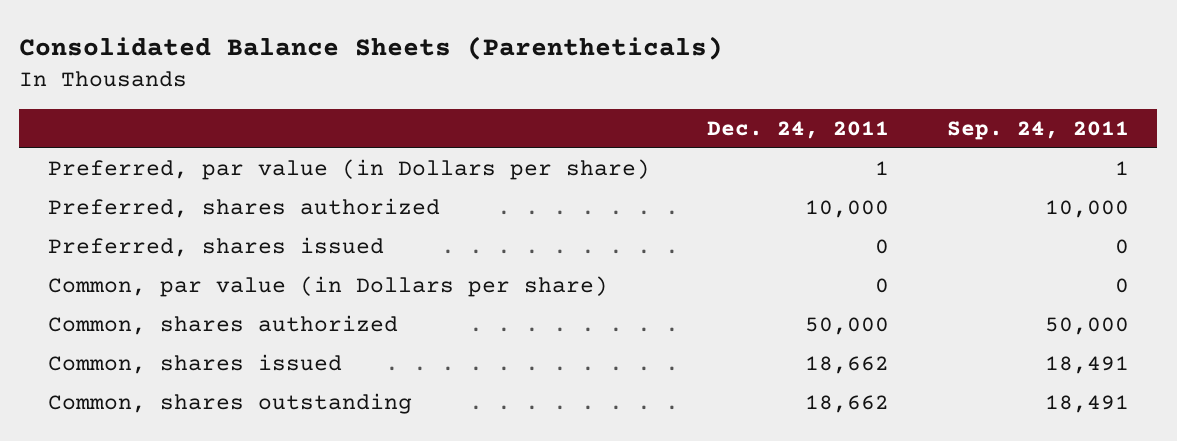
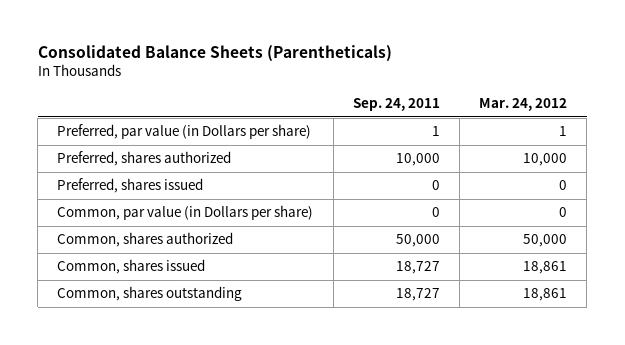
- | Dec. 24, 2011 | Sep. 24, 2011
+ | Sep. 24, 2011 | Mar. 24, 2012
- Common, shares issued | 18,662 | 18,491
- Common, shares outstanding | 18,662 | 18,491
+ Common, shares issued | 18,727 | 18,861
+ Common, shares outstanding | 18,727 | 18,861

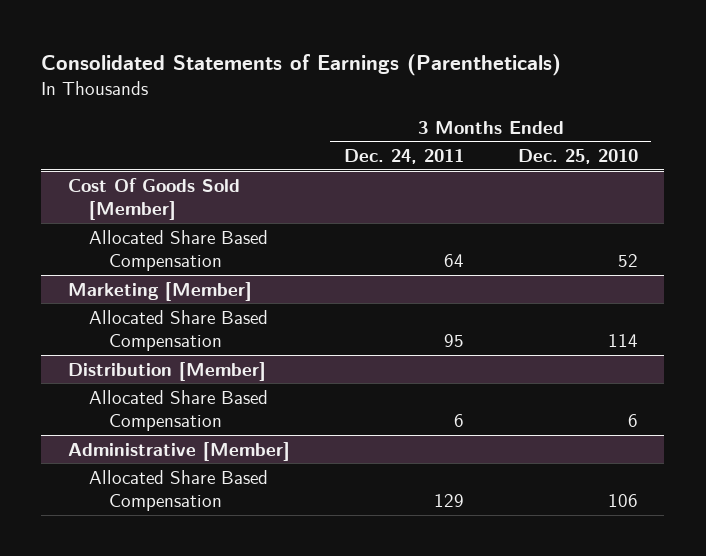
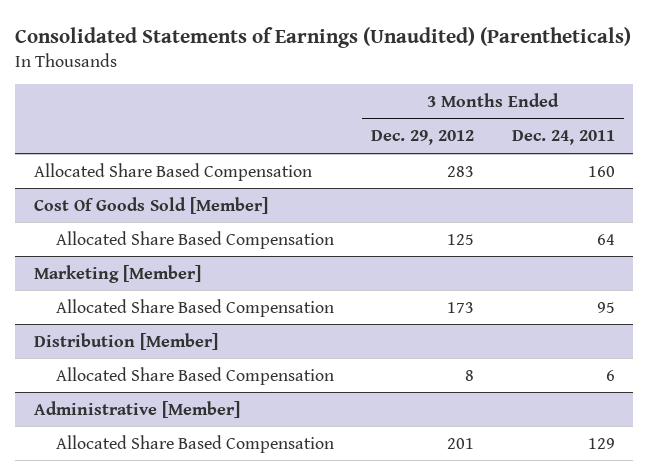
- Consolidated Statements of Earnings (Parentheticals)
+ Consolidated Statements of Earnings (Unaudited) (Parentheticals)
- | 3 Months Ended Dec. 24, 2011 | 3 Months Ended Dec. 25, 2010
+ | 3 Months Ended Dec. 29, 2012 | 3 Months Ended Dec. 24, 2011
+ Allocated Share Based Compensation | 283 | 160

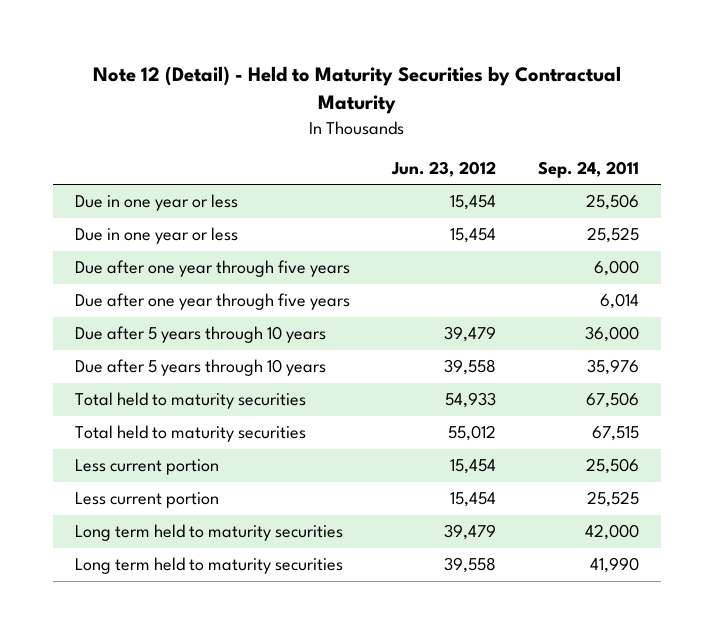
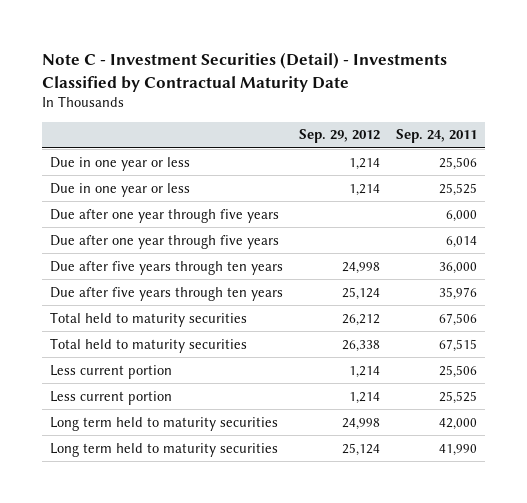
- Note 12 (Detail) - Held to Maturity Securities by Contractual Maturity
+ Note C - Investment Securities (Detail) - Investments Classified by Contractual Maturity Date
- | Jun. 23, 2012 | Sep. 24, 2011
+ | Sep. 29, 2012 | Sep. 24, 2011
- Due after 5 years through 10 years | 39,479 | 36,000
- Due after 5 years through 10 years | 39,558 | 35,976
+ Due after five years through ten years | 24,998 | 36,000
+ Due after five years through ten years | 25,124 | 35,976

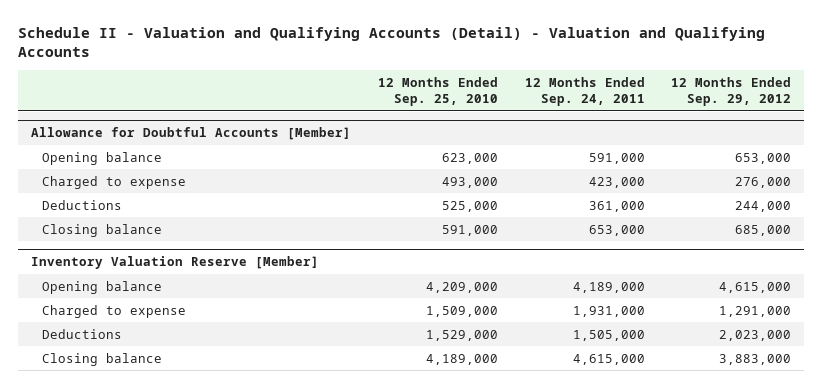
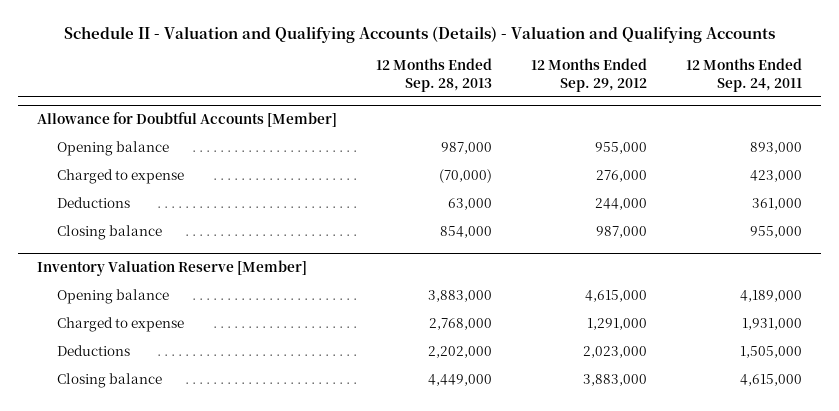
- Schedule II - Valuation and Qualifying Accounts (Detail) - Valuation and Qualifying Accounts
+ Schedule II - Valuation and Qualifying Accounts (Details) - Valuation and Qualifying Accounts
- | 12 Months Ended Sep. 25, 2010 | 12 Months Ended Sep. 24, 2011 | 12 Months Ended Sep. 29, 2012
+ | 12 Months Ended Sep. 28, 2013 | 12 Months Ended Sep. 29, 2012 | 12 Months Ended Sep. 24, 2011
@ Allowance for Doubtful Accounts [Member]
- Opening balance | 623,000 | 591,000 | 653,000
+ Opening balance | 987,000 | 955,000 | 893,000
- Closing balance | 591,000 | 653,000 | 685,000
+ Closing balance | 854,000 | 987,000 | 955,000

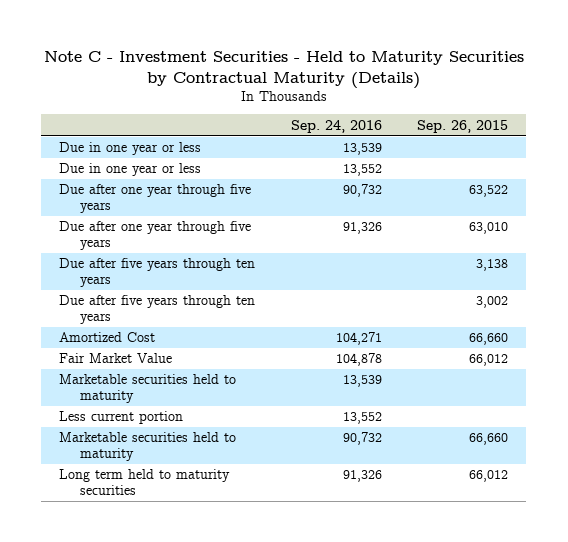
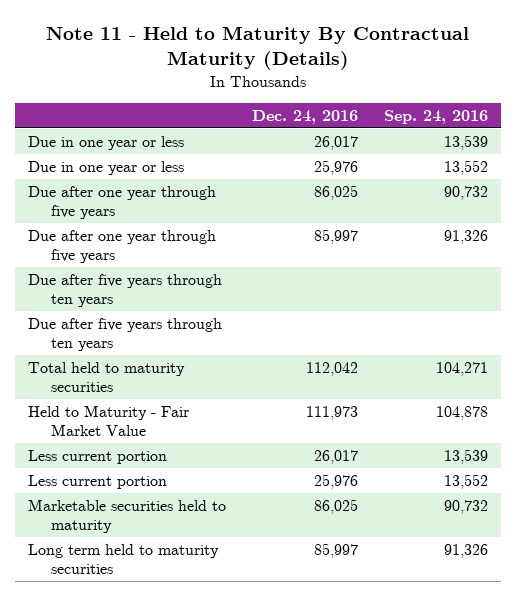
- Note C - Investment Securities - Held to Maturity Securities by Contractual Maturity (Details)
+ Note 11 - Held to Maturity By Contractual Maturity (Details)
- | Sep. 24, 2016 | Sep. 26, 2015
+ | Dec. 24, 2016 | Sep. 24, 2016
- Amortized Cost | 104,271 | 66,660
- Fair Market Value | 104,878 | 66,012
- Marketable securities held to maturity | 13,539 |
+ Total held to maturity securities | 112,042 | 104,271
+ Held to Maturity - Fair Market Value | 111,973 | 104,878
+ Less current portion | 26,017 | 13,539

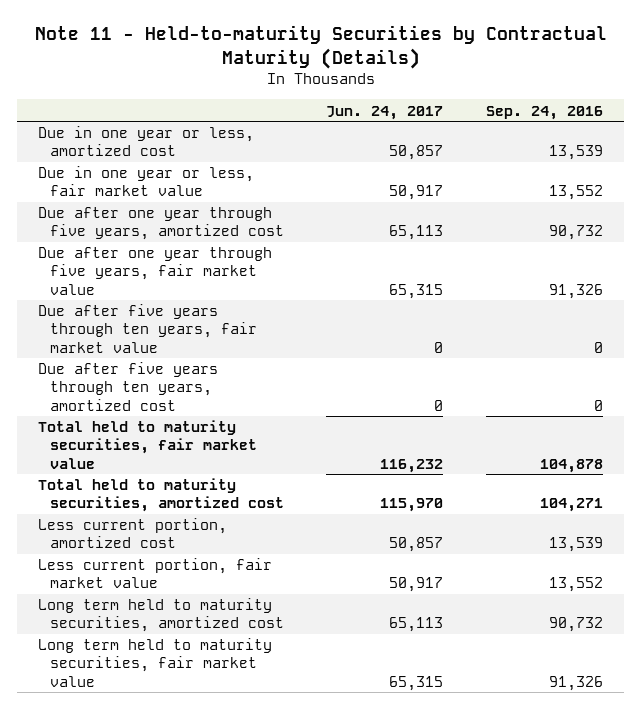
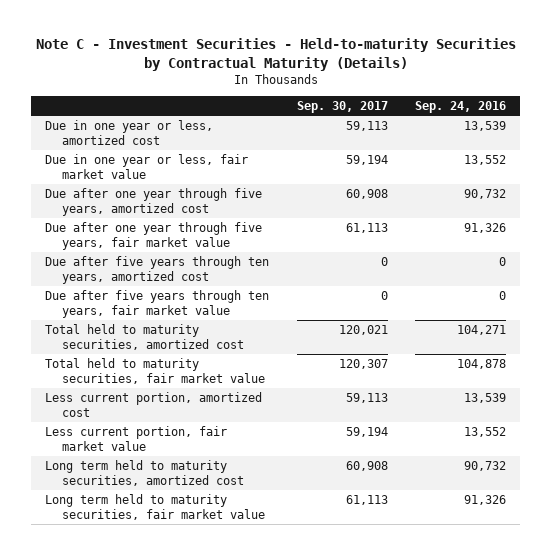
- Note 11 - Held-to-maturity Securities by Contractual Maturity (Details)
+ Note C - Investment Securities - Held-to-maturity Securities by Contractual Maturity (Details)
- | Jun. 24, 2017 | Sep. 24, 2016
+ | Sep. 30, 2017 | Sep. 24, 2016
moved down: Due after five years through ten years, fair market value | 0 | 0
moved down: Total held to maturity securities, fair market value | 120,307 | 104,878

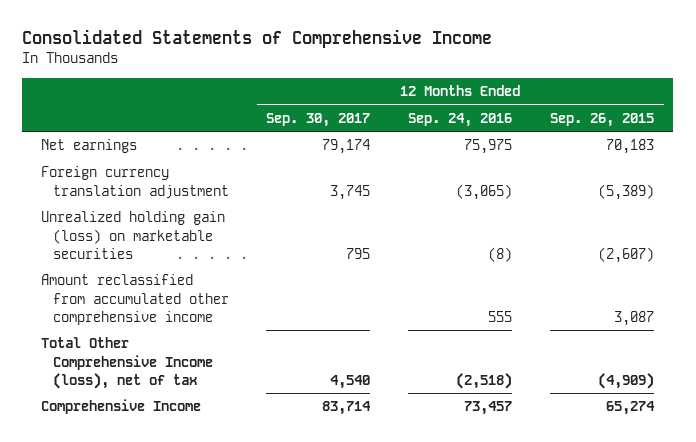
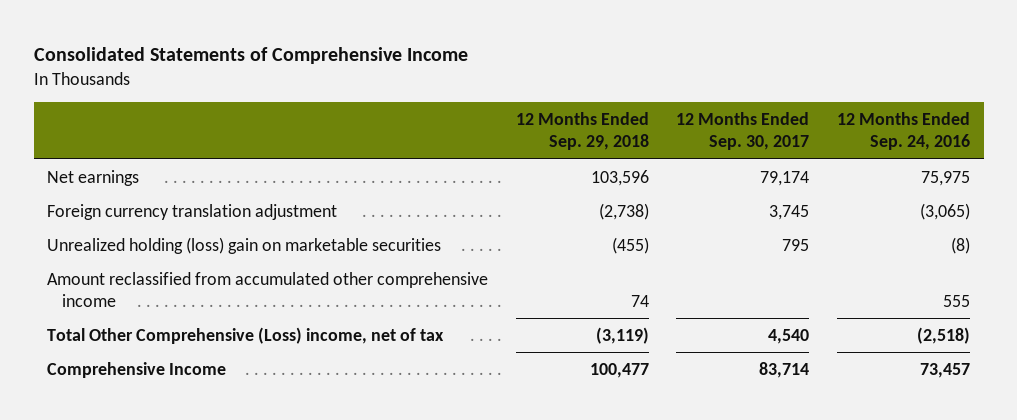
- | 12 Months Ended Sep. 30, 2017 | 12 Months Ended Sep. 24, 2016 | 12 Months Ended Sep. 26, 2015
+ | 12 Months Ended Sep. 29, 2018 | 12 Months Ended Sep. 30, 2017 | 12 Months Ended Sep. 24, 2016
- Unrealized holding gain (loss) on marketable securities | 795 | (8) | (2,607)
+ Unrealized holding (loss) gain on marketable securities | (455) | 795 | (8)
- Total Other Comprehensive Income (loss), net of tax | 4,540 | (2,518) | (4,909)
+ Total Other Comprehensive (Loss) income, net of tax | (3,119) | 4,540 | (2,518)

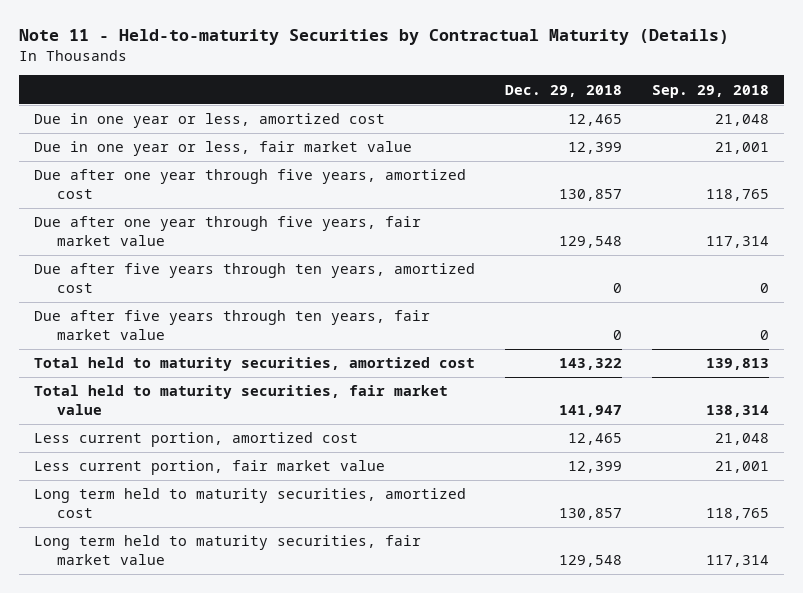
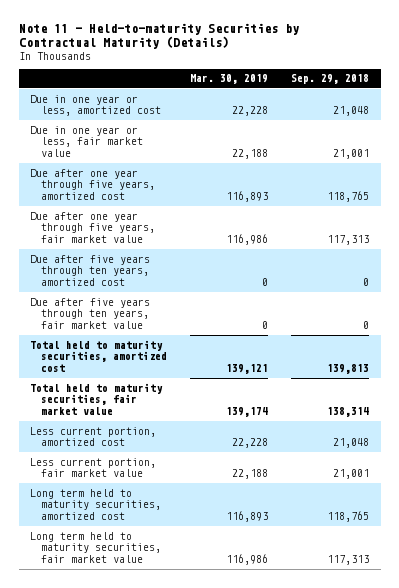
- | Dec. 29, 2018 | Sep. 29, 2018
+ | Mar. 30, 2019 | Sep. 29, 2018
- Due after one year through five years, fair market value | 129,548 | 117,314
+ Due after one year through five years, fair market value | 116,986 | 117,313
- Long term held to maturity securities, fair market value | 129,548 | 117,314
+ Long term held to maturity securities, fair market value | 116,986 | 117,313

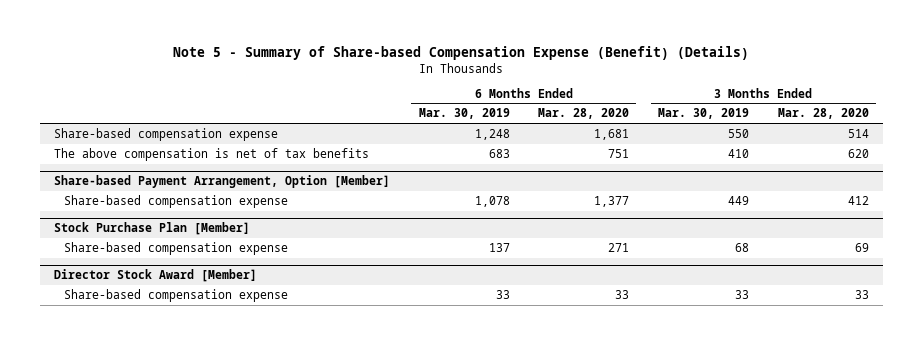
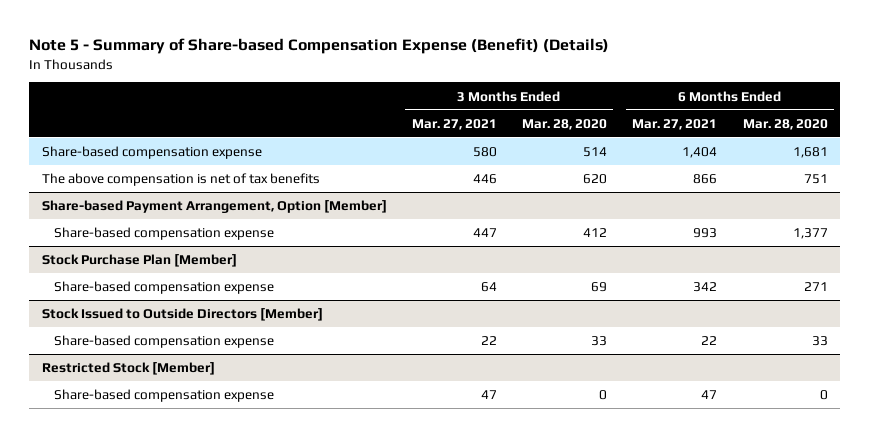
- | 6 Months Ended Mar. 30, 2019 | 6 Months Ended Mar. 28, 2020 | 3 Months Ended Mar. 30, 2019 | 3 Months Ended Mar. 28, 2020
+ | 3 Months Ended Mar. 27, 2021 | 3 Months Ended Mar. 28, 2020 | 6 Months Ended Mar. 27, 2021 | 6 Months Ended Mar. 28, 2020
- Director Stock Award [Member]
+ Stock Issued to Outside Directors [Member]
+ Restricted Stock [Member]
+ Share-based compensation expense | 47 | 0 | 47 | 0

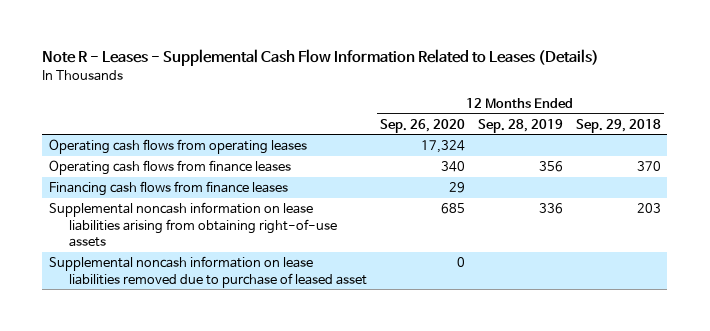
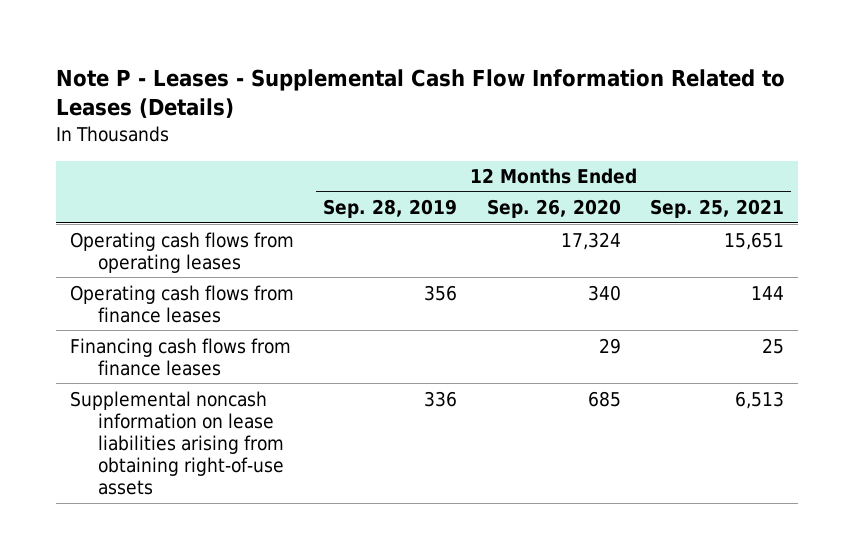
- Note R - Leases - Supplemental Cash Flow Information Related to Leases (Details)
+ Note P - Leases - Supplemental Cash Flow Information Related to Leases (Details)
- | 12 Months Ended Sep. 26, 2020 | 12 Months Ended Sep. 28, 2019 | 12 Months Ended Sep. 29, 2018
+ | 12 Months Ended Sep. 28, 2019 | 12 Months Ended Sep. 26, 2020 | 12 Months Ended Sep. 25, 2021
- Supplemental noncash information on lease liabilities removed due to purchase of leased asset | 0 | |

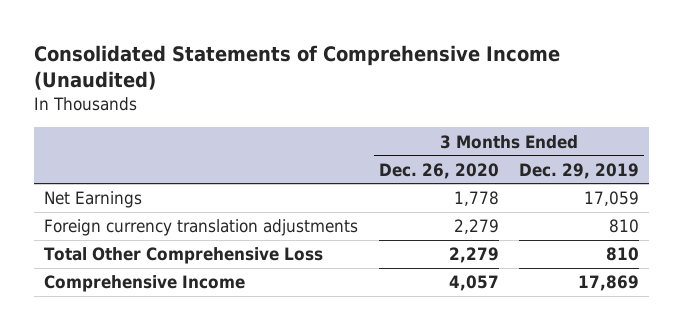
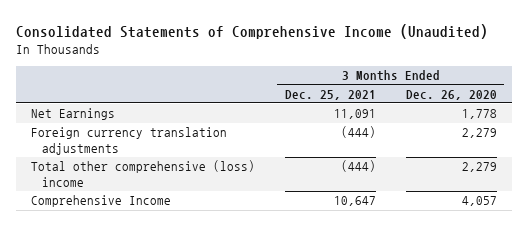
- | 3 Months Ended Dec. 26, 2020 | 3 Months Ended Dec. 29, 2019
+ | 3 Months Ended Dec. 25, 2021 | 3 Months Ended Dec. 26, 2020
- Total Other Comprehensive Loss | 2,279 | 810
+ Total other comprehensive (loss) income | (444) | 2,279

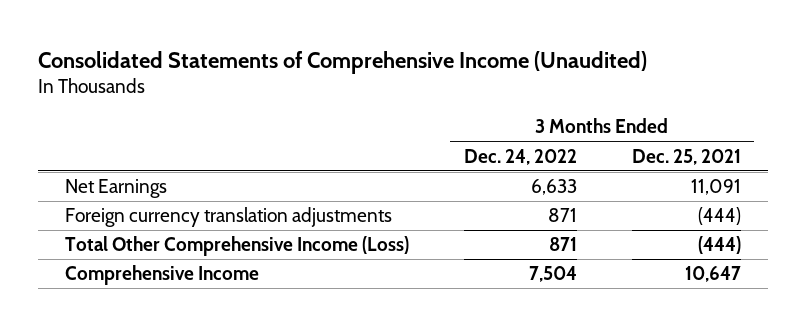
- | 3 Months Ended Dec. 25, 2021 | 3 Months Ended Dec. 26, 2020
+ | 3 Months Ended Dec. 24, 2022 | 3 Months Ended Dec. 25, 2021
- Total other comprehensive (loss) income | (444) | 2,279
+ Total Other Comprehensive Income (Loss) | 871 | (444)

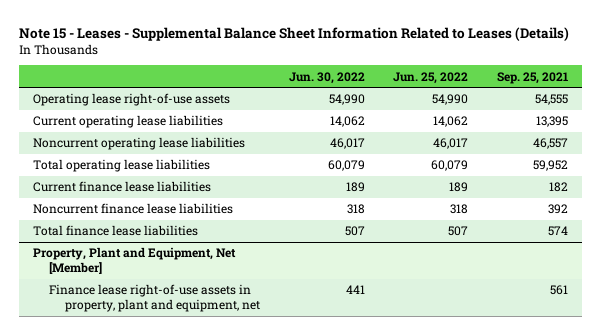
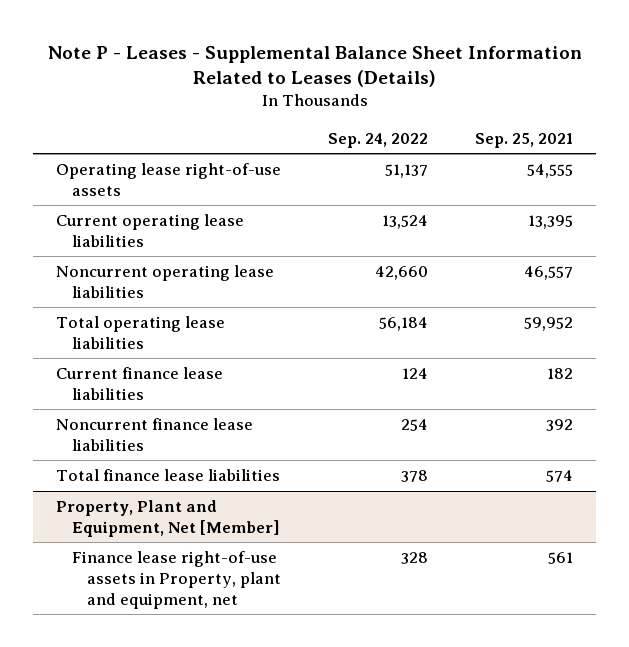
- Note 15 - Leases - Supplemental Balance Sheet Information Related to Leases (Details)
+ Note P - Leases - Supplemental Balance Sheet Information Related to Leases (Details)
- | Jun. 30, 2022 | Jun. 25, 2022 | Sep. 25, 2021
+ | Sep. 24, 2022 | Sep. 25, 2021
@ Property, Plant and Equipment, Net [Member]
- Finance lease right-of-use assets in property, plant and equipment, net | 441 | | 561
+ Finance lease right-of-use assets in Property, plant and equipment, net | 328 | 561

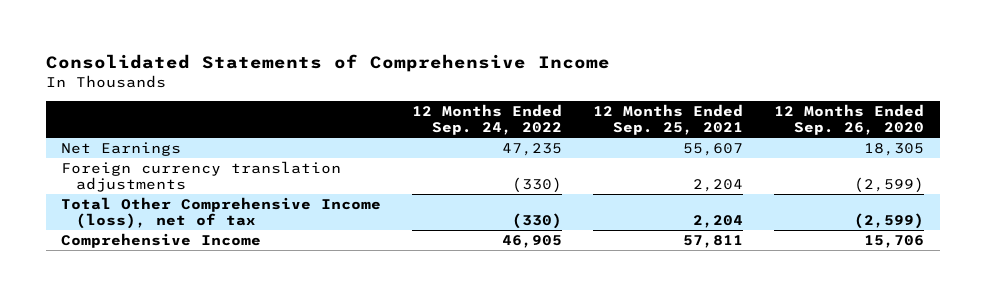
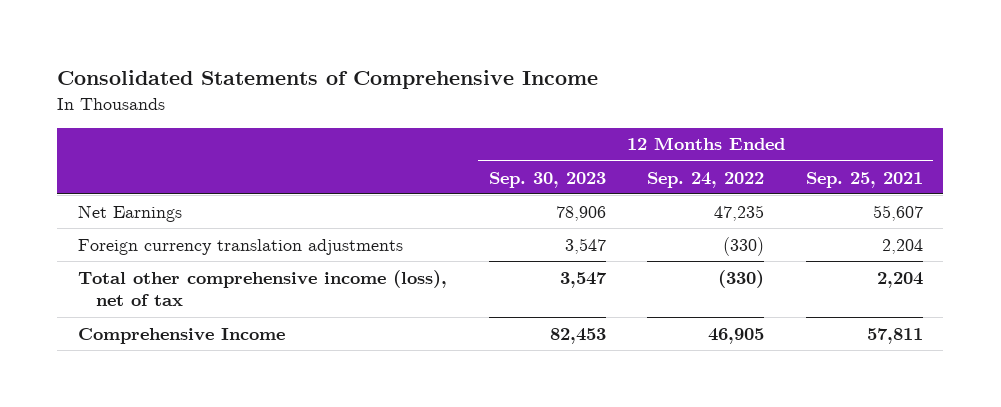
- | 12 Months Ended Sep. 24, 2022 | 12 Months Ended Sep. 25, 2021 | 12 Months Ended Sep. 26, 2020
+ | 12 Months Ended Sep. 30, 2023 | 12 Months Ended Sep. 24, 2022 | 12 Months Ended Sep. 25, 2021
- Total Other Comprehensive Income (loss), net of tax | (330) | 2,204 | (2,599)
+ Total other comprehensive income (loss), net of tax | 3,547 | (330) | 2,204

